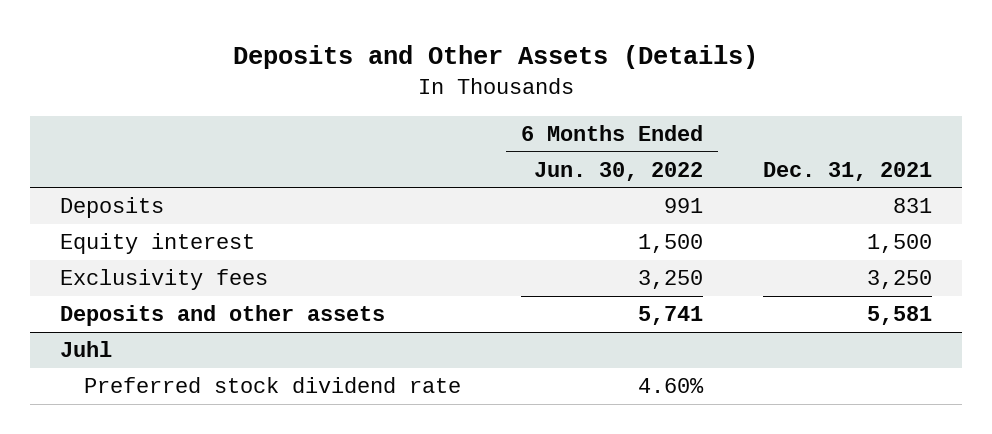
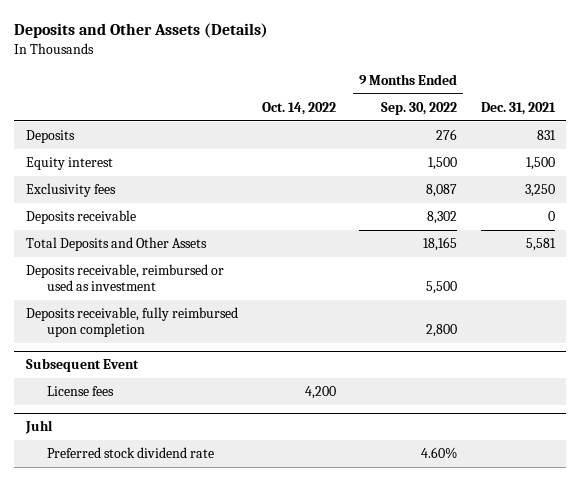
- | 6 Months Ended Jun. 30, 2022 | Dec. 31, 2021
+ | Oct. 14, 2022 | 9 Months Ended Sep. 30, 2022 | Dec. 31, 2021
- Deposits and other assets | 5,741 | 5,581
+ Deposits receivable | | 8,302 | 0
+ Total Deposits and Other Assets | | 18,165 | 5,581
+ Deposits receivable, reimbursed or used as investment | | 5,500 |
+ Deposits receivable, fully reimbursed upon completion | | 2,800 |
+ Subsequent Event
+ License fees | 4,200 | |

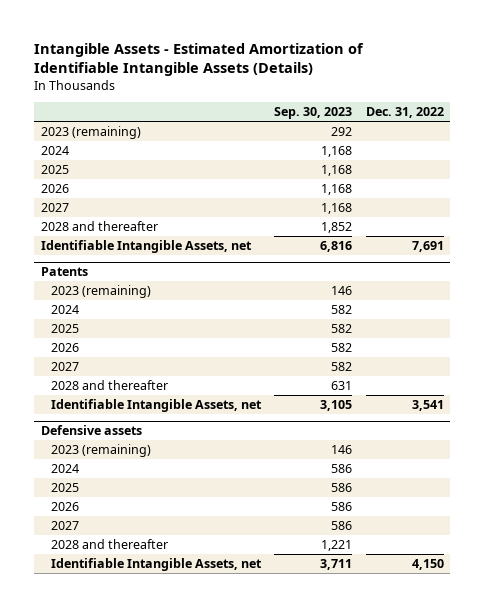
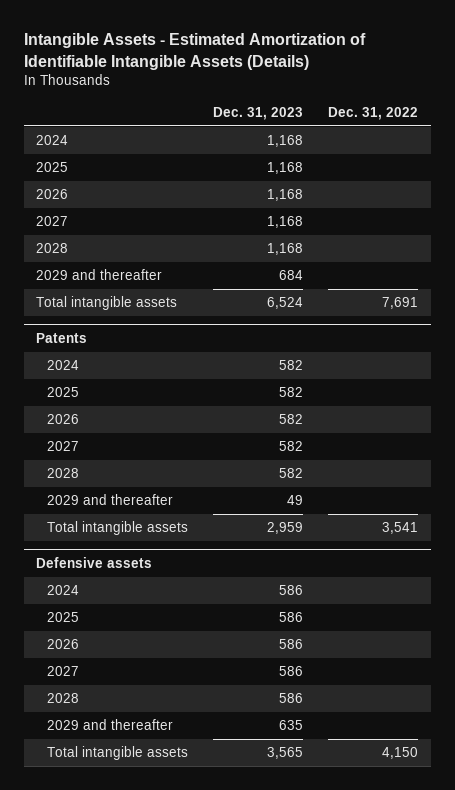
- | Sep. 30, 2023 | Dec. 31, 2022
+ | Dec. 31, 2023 | Dec. 31, 2022
- 2023 (remaining) | 292 |
- 2028 and thereafter | 1,852 |
- Identifiable Intangible Assets, net | 6,816 | 7,691
+ 2028 | 1,168 |
+ 2029 and thereafter | 684 |
+ Total intangible assets | 6,524 | 7,691
@ Patents
- 2023 (remaining) | 146 |
- 2028 and thereafter | 631 |
- Identifiable Intangible Assets, net | 3,105 | 3,541
+ 2028 | 582 |
+ 2029 and thereafter | 49 |
+ Total intangible assets | 2,959 | 3,541
@ Defensive assets
- 2023 (remaining) | 146 |
- 2028 and thereafter | 1,221 |
- Identifiable Intangible Assets, net | 3,711 | 4,150
+ 2028 | 586 |
+ 2029 and thereafter | 635 |
+ Total intangible assets | 3,565 | 4,150

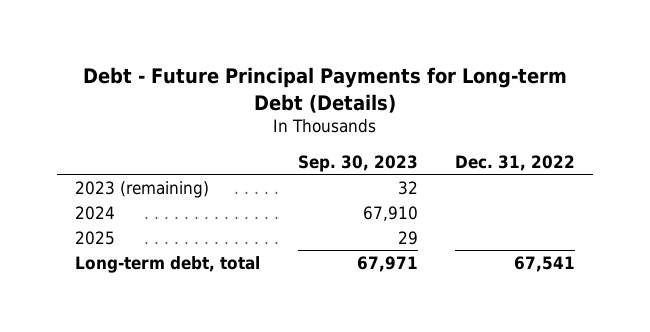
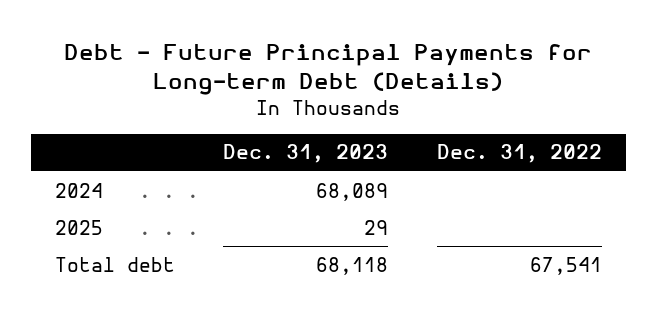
- | Sep. 30, 2023 | Dec. 31, 2022
+ | Dec. 31, 2023 | Dec. 31, 2022
- 2023 (remaining) | 32 |
- Long-term debt, total | 67,971 | 67,541
+ Total debt | 68,118 | 67,541

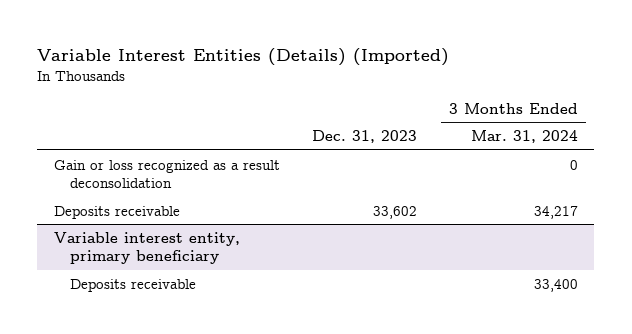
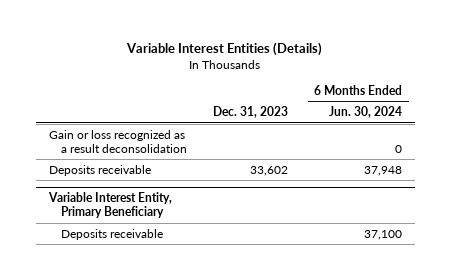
- Variable Interest Entities (Details) (Imported)
+ Variable Interest Entities (Details)
- | Dec. 31, 2023 | 3 Months Ended Mar. 31, 2024
+ | Dec. 31, 2023 | 6 Months Ended Jun. 30, 2024
- Variable interest entity, primary beneficiary
+ Variable Interest Entity, Primary Beneficiary

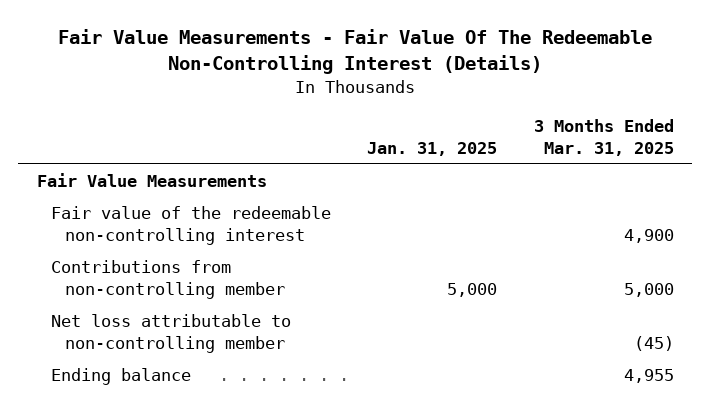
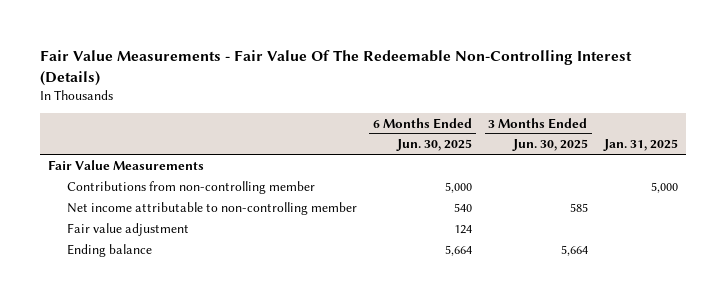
- | Jan. 31, 2025 | 3 Months Ended Mar. 31, 2025
+ | 6 Months Ended Jun. 30, 2025 | 3 Months Ended Jun. 30, 2025 | Jan. 31, 2025
- Fair value of the redeemable non-controlling interest | | 4,900
- Net loss attributable to non-controlling member | | (45)
+ Net income attributable to non-controlling member | 540 | 585 |
+ Fair value adjustment | 124 | |

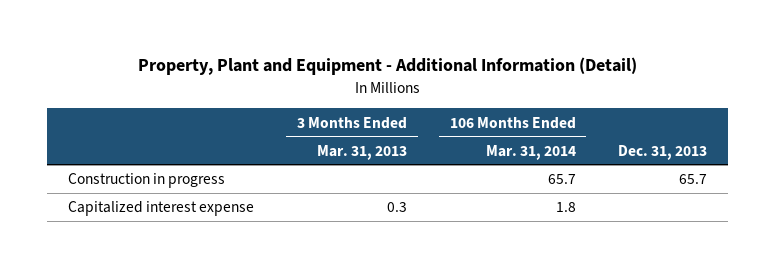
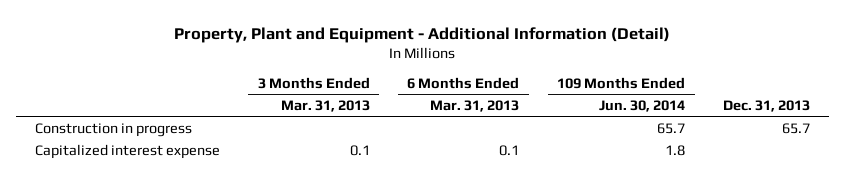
- | 3 Months Ended Mar. 31, 2013 | 106 Months Ended Mar. 31, 2014 | Dec. 31, 2013
+ | 3 Months Ended Mar. 31, 2013 | 6 Months Ended Mar. 31, 2013 | 109 Months Ended Jun. 30, 2014 | Dec. 31, 2013
- Capitalized interest expense | 0.3 | 1.8 |
+ Capitalized interest expense | 0.1 | 0.1 | 1.8 |

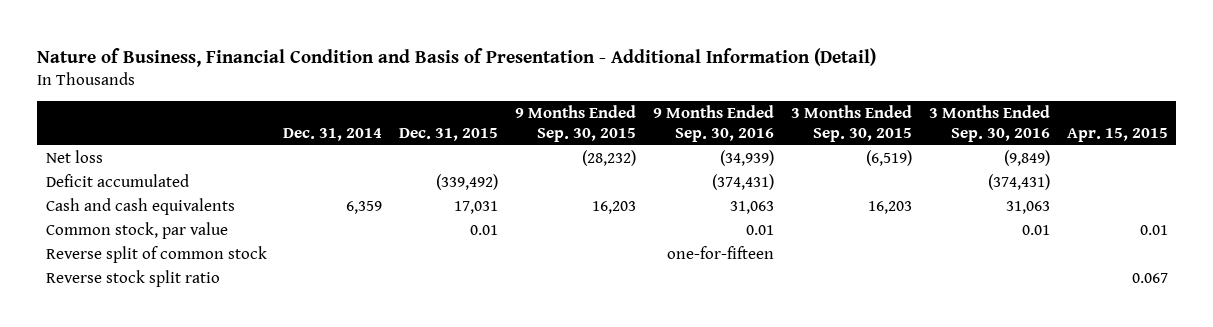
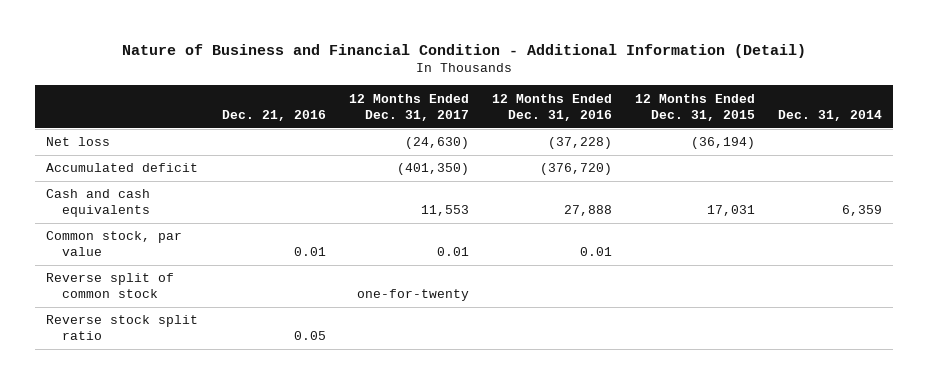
- Nature of Business, Financial Condition and Basis of Presentation - Additional Information (Detail)
+ Nature of Business and Financial Condition - Additional Information (Detail)
- | Dec. 31, 2014 | Dec. 31, 2015 | 9 Months Ended Sep. 30, 2015 | 9 Months Ended Sep. 30, 2016 | 3 Months Ended Sep. 30, 2015 | 3 Months Ended Sep. 30, 2016 | Apr. 15, 2015
+ | Dec. 21, 2016 | 12 Months Ended Dec. 31, 2017 | 12 Months Ended Dec. 31, 2016 | 12 Months Ended Dec. 31, 2015 | Dec. 31, 2014
- Deficit accumulated | | (339,492) | | (374,431) | | (374,431) |
+ Accumulated deficit | | (401,350) | (376,720) | |

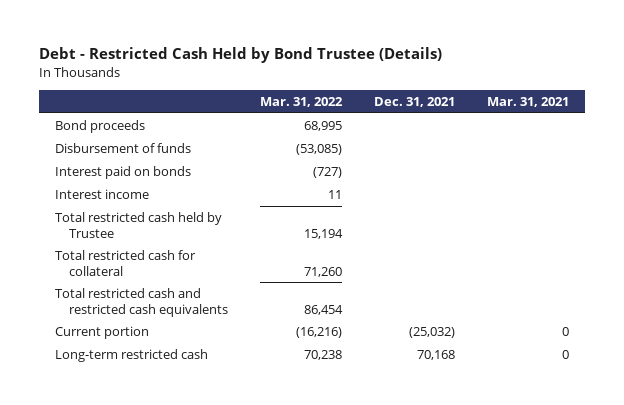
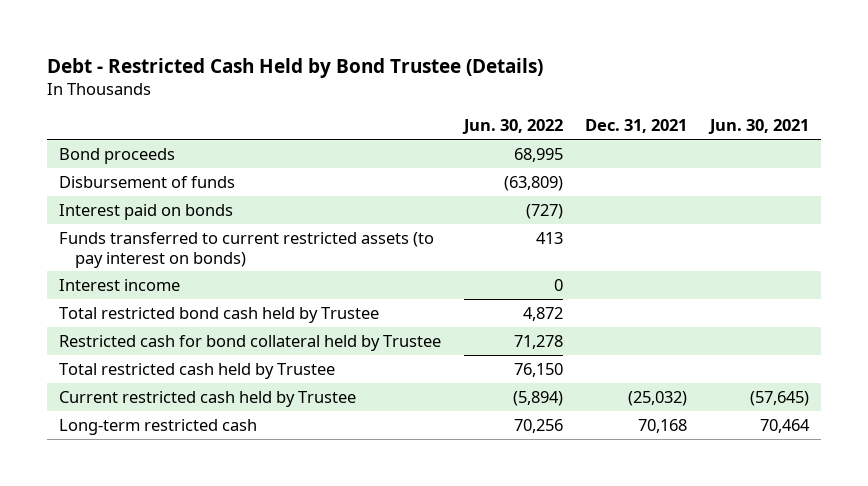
- | Mar. 31, 2022 | Dec. 31, 2021 | Mar. 31, 2021
+ | Jun. 30, 2022 | Dec. 31, 2021 | Jun. 30, 2021
+ Funds transferred to current restricted assets (to pay interest on bonds) | 413 | |
+ Total restricted bond cash held by Trustee | 4,872 | |
+ Restricted cash for bond collateral held by Trustee | 71,278 | |
- Total restricted cash for collateral | 71,260 | |
- Total restricted cash and restricted cash equivalents | 86,454 | |
- Current portion | (16,216) | (25,032) | 0
+ Current restricted cash held by Trustee | (5,894) | (25,032) | (57,645)

